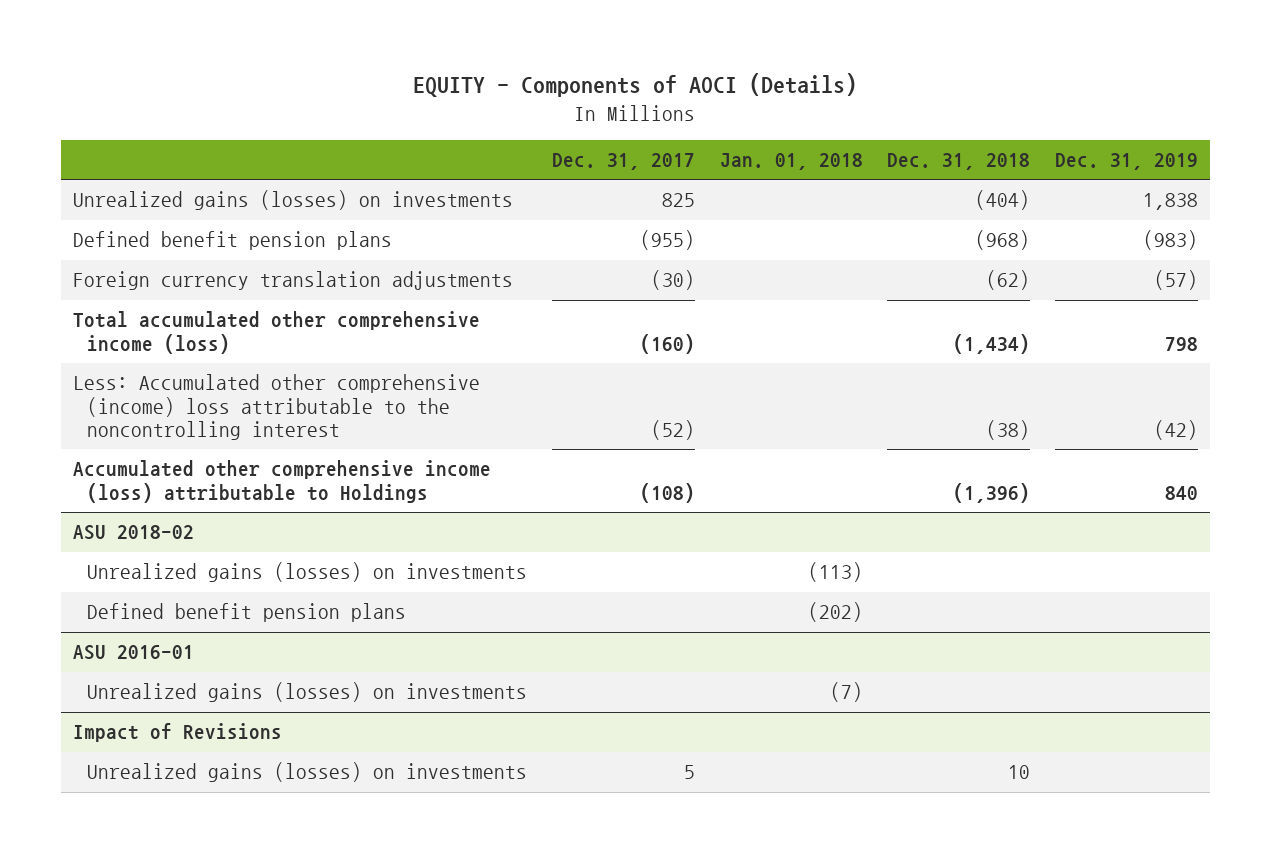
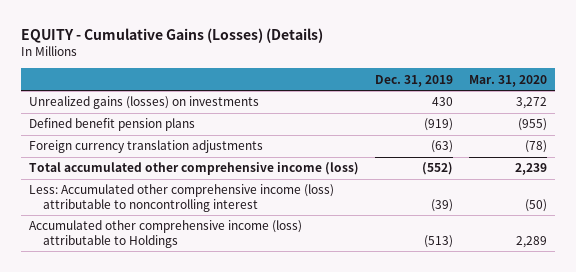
- EQUITY - Components of AOCI (Details)
+ EQUITY - Cumulative Gains (Losses) (Details)
- | Dec. 31, 2017 | Jan. 01, 2018 | Dec. 31, 2018 | Dec. 31, 2019
+ | Dec. 31, 2019 | Mar. 31, 2020
- Unrealized gains (losses) on investments | 825 | | (404) | 1,838
- Defined benefit pension plans | (955) | | (968) | (983)
- Foreign currency translation adjustments | (30) | | (62) | (57)
- Total accumulated other comprehensive income (loss) | (160) | | (1,434) | 798
- Less: Accumulated other comprehensive (income) loss attributable to the noncontrolling interest | (52) | | (38) | (42)
- Accumulated other comprehensive income (loss) attributable to Holdings | (108) | | (1,396) | 840
- ASU 2018-02
- Unrealized gains (losses) on investments | | (113) | |
- Defined benefit pension plans | | (202) | |
- ASU 2016-01
- Unrealized gains (losses) on investments | | (7) | |
- Impact of Revisions
- Unrealized gains (losses) on investments | 5 | | 10 |
+ Unrealized gains (losses) on investments | 430 | 3,272
+ Defined benefit pension plans | (919) | (955)
+ Foreign currency translation adjustments | (63) | (78)
+ Total accumulated other comprehensive income (loss) | (552) | 2,239
+ Less: Accumulated other comprehensive income (loss) attributable to noncontrolling interest | (39) | (50)
+ Accumulated other comprehensive income (loss) attributable to Holdings | (513) | 2,289

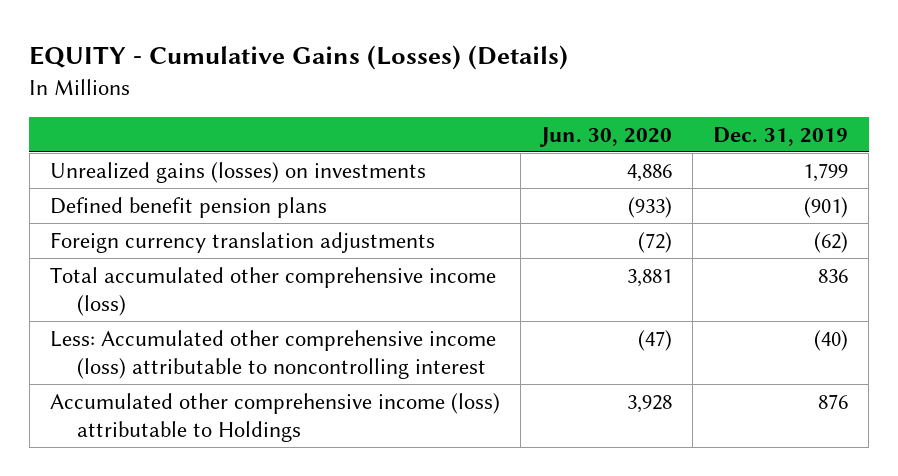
- | Dec. 31, 2019 | Mar. 31, 2020
+ | Jun. 30, 2020 | Dec. 31, 2019
- Unrealized gains (losses) on investments | 430 | 3,272
- Defined benefit pension plans | (919) | (955)
- Foreign currency translation adjustments | (63) | (78)
- Total accumulated other comprehensive income (loss) | (552) | 2,239
- Less: Accumulated other comprehensive income (loss) attributable to noncontrolling interest | (39) | (50)
- Accumulated other comprehensive income (loss) attributable to Holdings | (513) | 2,289
+ Unrealized gains (losses) on investments | 4,886 | 1,799
+ Defined benefit pension plans | (933) | (901)
+ Foreign currency translation adjustments | (72) | (62)
+ Total accumulated other comprehensive income (loss) | 3,881 | 836
+ Less: Accumulated other comprehensive income (loss) attributable to noncontrolling interest | (47) | (40)
+ Accumulated other comprehensive income (loss) attributable to Holdings | 3,928 | 876

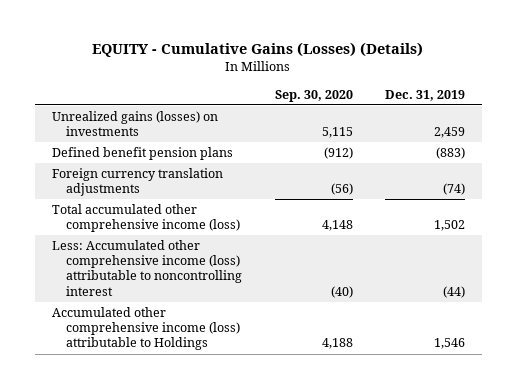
- | Jun. 30, 2020 | Dec. 31, 2019
+ | Sep. 30, 2020 | Dec. 31, 2019
- Unrealized gains (losses) on investments | 4,886 | 1,799
- Defined benefit pension plans | (933) | (901)
- Foreign currency translation adjustments | (72) | (62)
- Total accumulated other comprehensive income (loss) | 3,881 | 836
- Less: Accumulated other comprehensive income (loss) attributable to noncontrolling interest | (47) | (40)
- Accumulated other comprehensive income (loss) attributable to Holdings | 3,928 | 876
+ Unrealized gains (losses) on investments | 5,115 | 2,459
+ Defined benefit pension plans | (912) | (883)
+ Foreign currency translation adjustments | (56) | (74)
+ Total accumulated other comprehensive income (loss) | 4,148 | 1,502
+ Less: Accumulated other comprehensive income (loss) attributable to noncontrolling interest | (40) | (44)
+ Accumulated other comprehensive income (loss) attributable to Holdings | 4,188 | 1,546

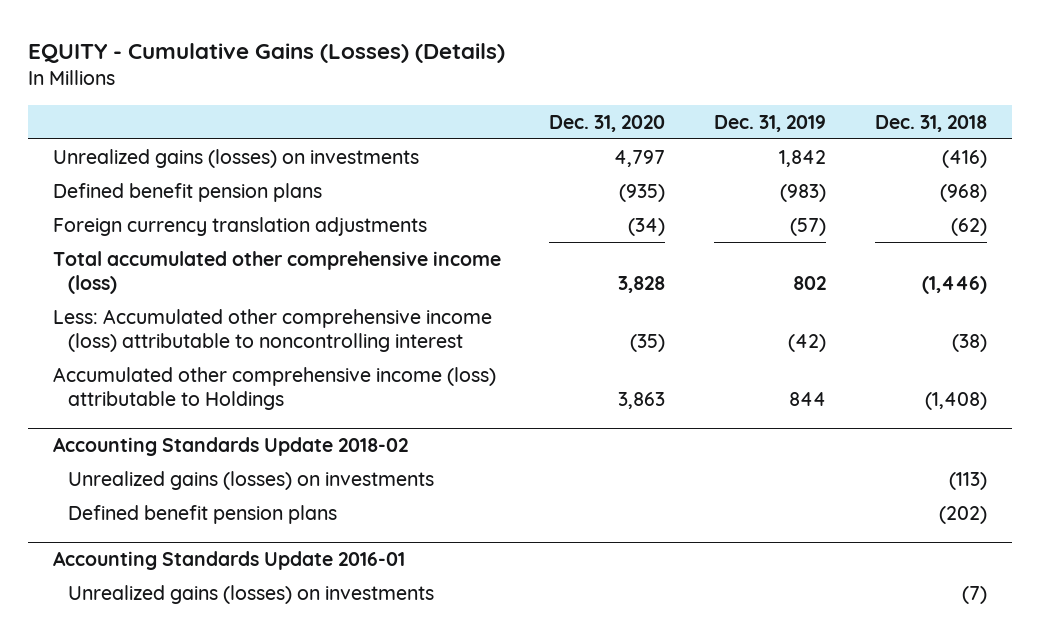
- | Sep. 30, 2020 | Dec. 31, 2019
+ | Dec. 31, 2020 | Dec. 31, 2019 | Dec. 31, 2018
- Unrealized gains (losses) on investments | 5,115 | 2,459
- Defined benefit pension plans | (912) | (883)
- Foreign currency translation adjustments | (56) | (74)
- Total accumulated other comprehensive income (loss) | 4,148 | 1,502
- Less: Accumulated other comprehensive income (loss) attributable to noncontrolling interest | (40) | (44)
- Accumulated other comprehensive income (loss) attributable to Holdings | 4,188 | 1,546
+ Unrealized gains (losses) on investments | 4,797 | 1,842 | (416)
+ Defined benefit pension plans | (935) | (983) | (968)
+ Foreign currency translation adjustments | (34) | (57) | (62)
+ Total accumulated other comprehensive income (loss) | 3,828 | 802 | (1,446)
+ Less: Accumulated other comprehensive income (loss) attributable to noncontrolling interest | (35) | (42) | (38)
+ Accumulated other comprehensive income (loss) attributable to Holdings | 3,863 | 844 | (1,408)
+ Accounting Standards Update 2018-02
+ Unrealized gains (losses) on investments | | | (113)
+ Defined benefit pension plans | | | (202)
+ Accounting Standards Update 2016-01
+ Unrealized gains (losses) on investments | | | (7)

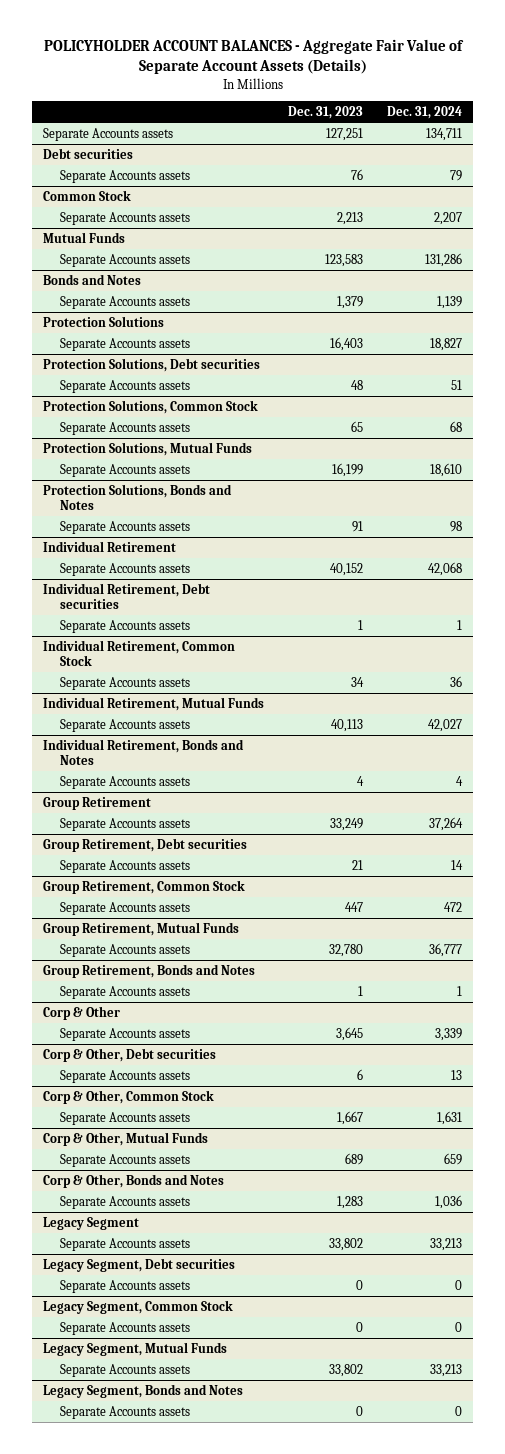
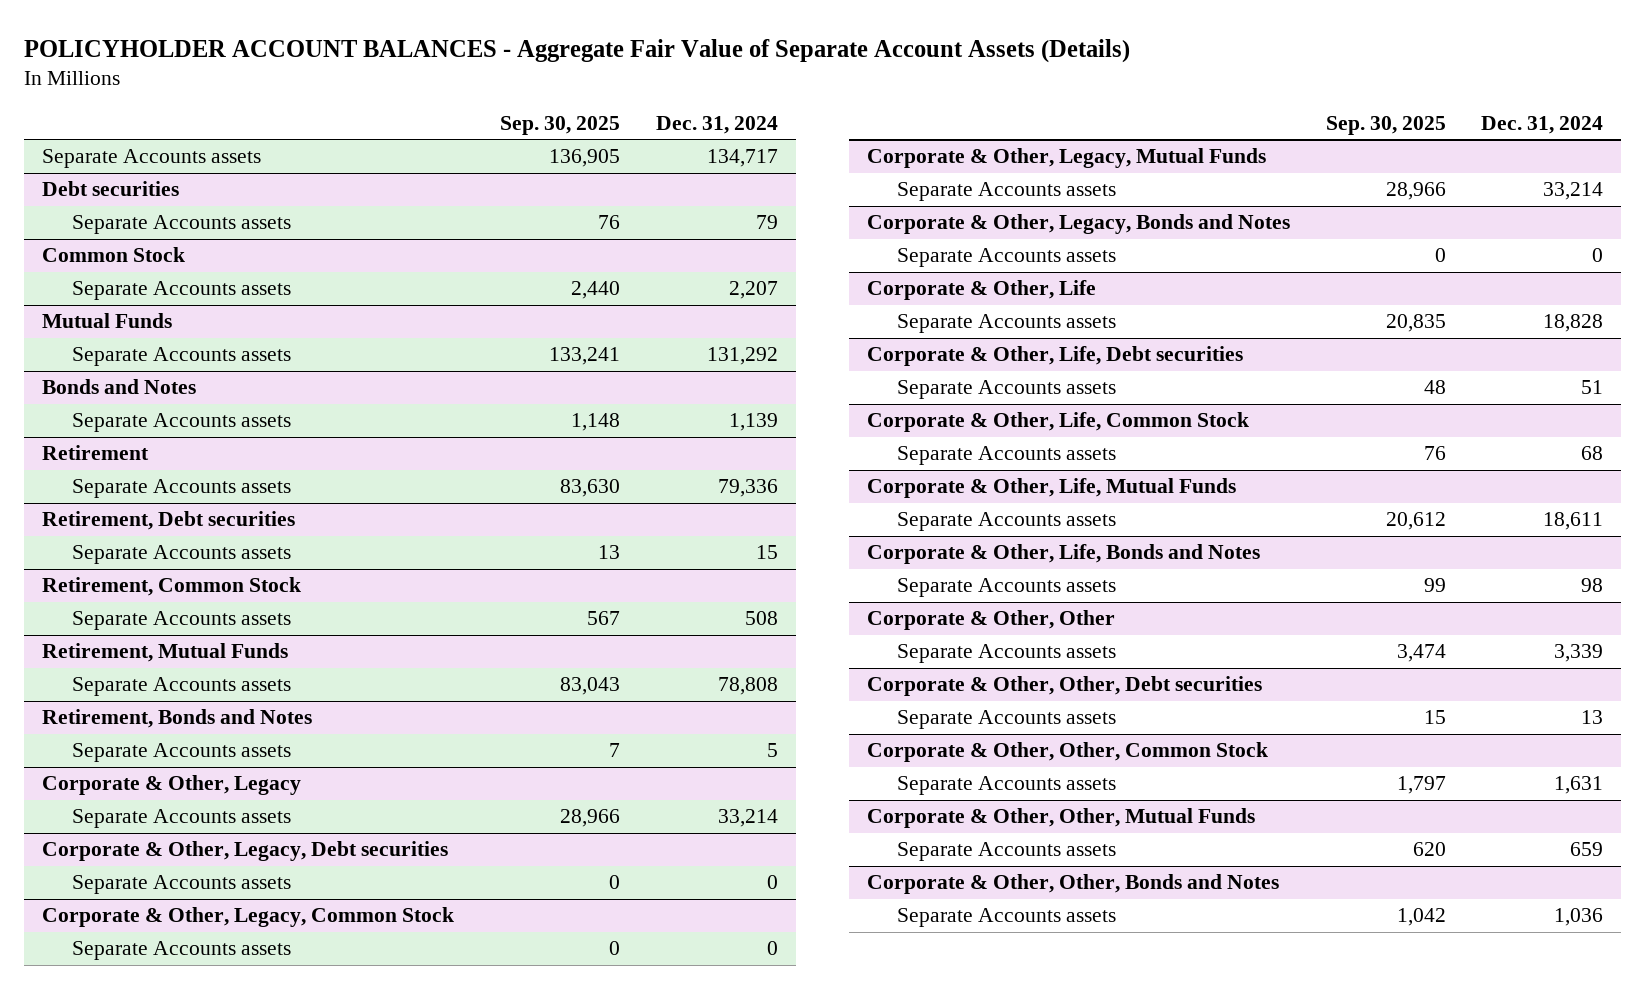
- | Dec. 31, 2023 | Dec. 31, 2024
+ | Sep. 30, 2025 | Dec. 31, 2024
- Separate Accounts assets | 127,251 | 134,711
+ Separate Accounts assets | 136,905 | 134,717
@ Mutual Funds
- Separate Accounts assets | 123,583 | 131,286
+ Separate Accounts assets | 133,241 | 131,292
- Protection Solutions
- Separate Accounts assets | 16,403 | 18,827
- Protection Solutions, Debt securities
+ Retirement
+ Separate Accounts assets | 83,630 | 79,336
+ Retirement, Debt securities
+ Separate Accounts assets | 13 | 15
+ Retirement, Common Stock
+ Separate Accounts assets | 567 | 508
+ Retirement, Mutual Funds
+ Separate Accounts assets | 83,043 | 78,808
+ Retirement, Bonds and Notes
+ Separate Accounts assets | 7 | 5
+ Corporate & Other, Legacy
+ Separate Accounts assets | 28,966 | 33,214
+ Corporate & Other, Legacy, Debt securities
+ Separate Accounts assets | 0 | 0
+ Corporate & Other, Legacy, Common Stock
+ Separate Accounts assets | 0 | 0
+ Corporate & Other, Legacy, Mutual Funds
+ Separate Accounts assets | 28,966 | 33,214
+ Corporate & Other, Legacy, Bonds and Notes
+ Separate Accounts assets | 0 | 0
+ Corporate & Other, Life
+ Separate Accounts assets | 20,835 | 18,828
+ Corporate & Other, Life, Debt securities
- Protection Solutions, Common Stock
+ Corporate & Other, Life, Common Stock
- Protection Solutions, Mutual Funds
- Separate Accounts assets | 16,199 | 18,610
- Protection Solutions, Bonds and Notes
+ Corporate & Other, Life, Mutual Funds
+ Separate Accounts assets | 20,612 | 18,611
+ Corporate & Other, Life, Bonds and Notes
- Individual Retirement
- Separate Accounts assets | 40,152 | 42,068
- Individual Retirement, Debt securities
- Separate Accounts assets | 1 | 1
- Individual Retirement, Common Stock
- Separate Accounts assets | 34 | 36
- Individual Retirement, Mutual Funds
- Separate Accounts assets | 40,113 | 42,027
- Individual Retirement, Bonds and Notes
- Separate Accounts assets | 4 | 4
- Group Retirement
- Separate Accounts assets | 33,249 | 37,264
- Group Retirement, Debt securities
- Separate Accounts assets | 21 | 14
- Group Retirement, Common Stock
- Separate Accounts assets | 447 | 472
- Group Retirement, Mutual Funds
- Separate Accounts assets | 32,780 | 36,777
- Group Retirement, Bonds and Notes
- Separate Accounts assets | 1 | 1
- Corp & Other
+ Corporate & Other, Other
- Corp & Other, Debt securities
+ Corporate & Other, Other, Debt securities
- Corp & Other, Common Stock
+ Corporate & Other, Other, Common Stock
- Corp & Other, Mutual Funds
+ Corporate & Other, Other, Mutual Funds
- Corp & Other, Bonds and Notes
+ Corporate & Other, Other, Bonds and Notes
- Legacy Segment
- Separate Accounts assets | 33,802 | 33,213
- Legacy Segment, Debt securities
- Separate Accounts assets | 0 | 0
- Legacy Segment, Common Stock
- Separate Accounts assets | 0 | 0
- Legacy Segment, Mutual Funds
- Separate Accounts assets | 33,802 | 33,213
- Legacy Segment, Bonds and Notes
- Separate Accounts assets | 0 | 0

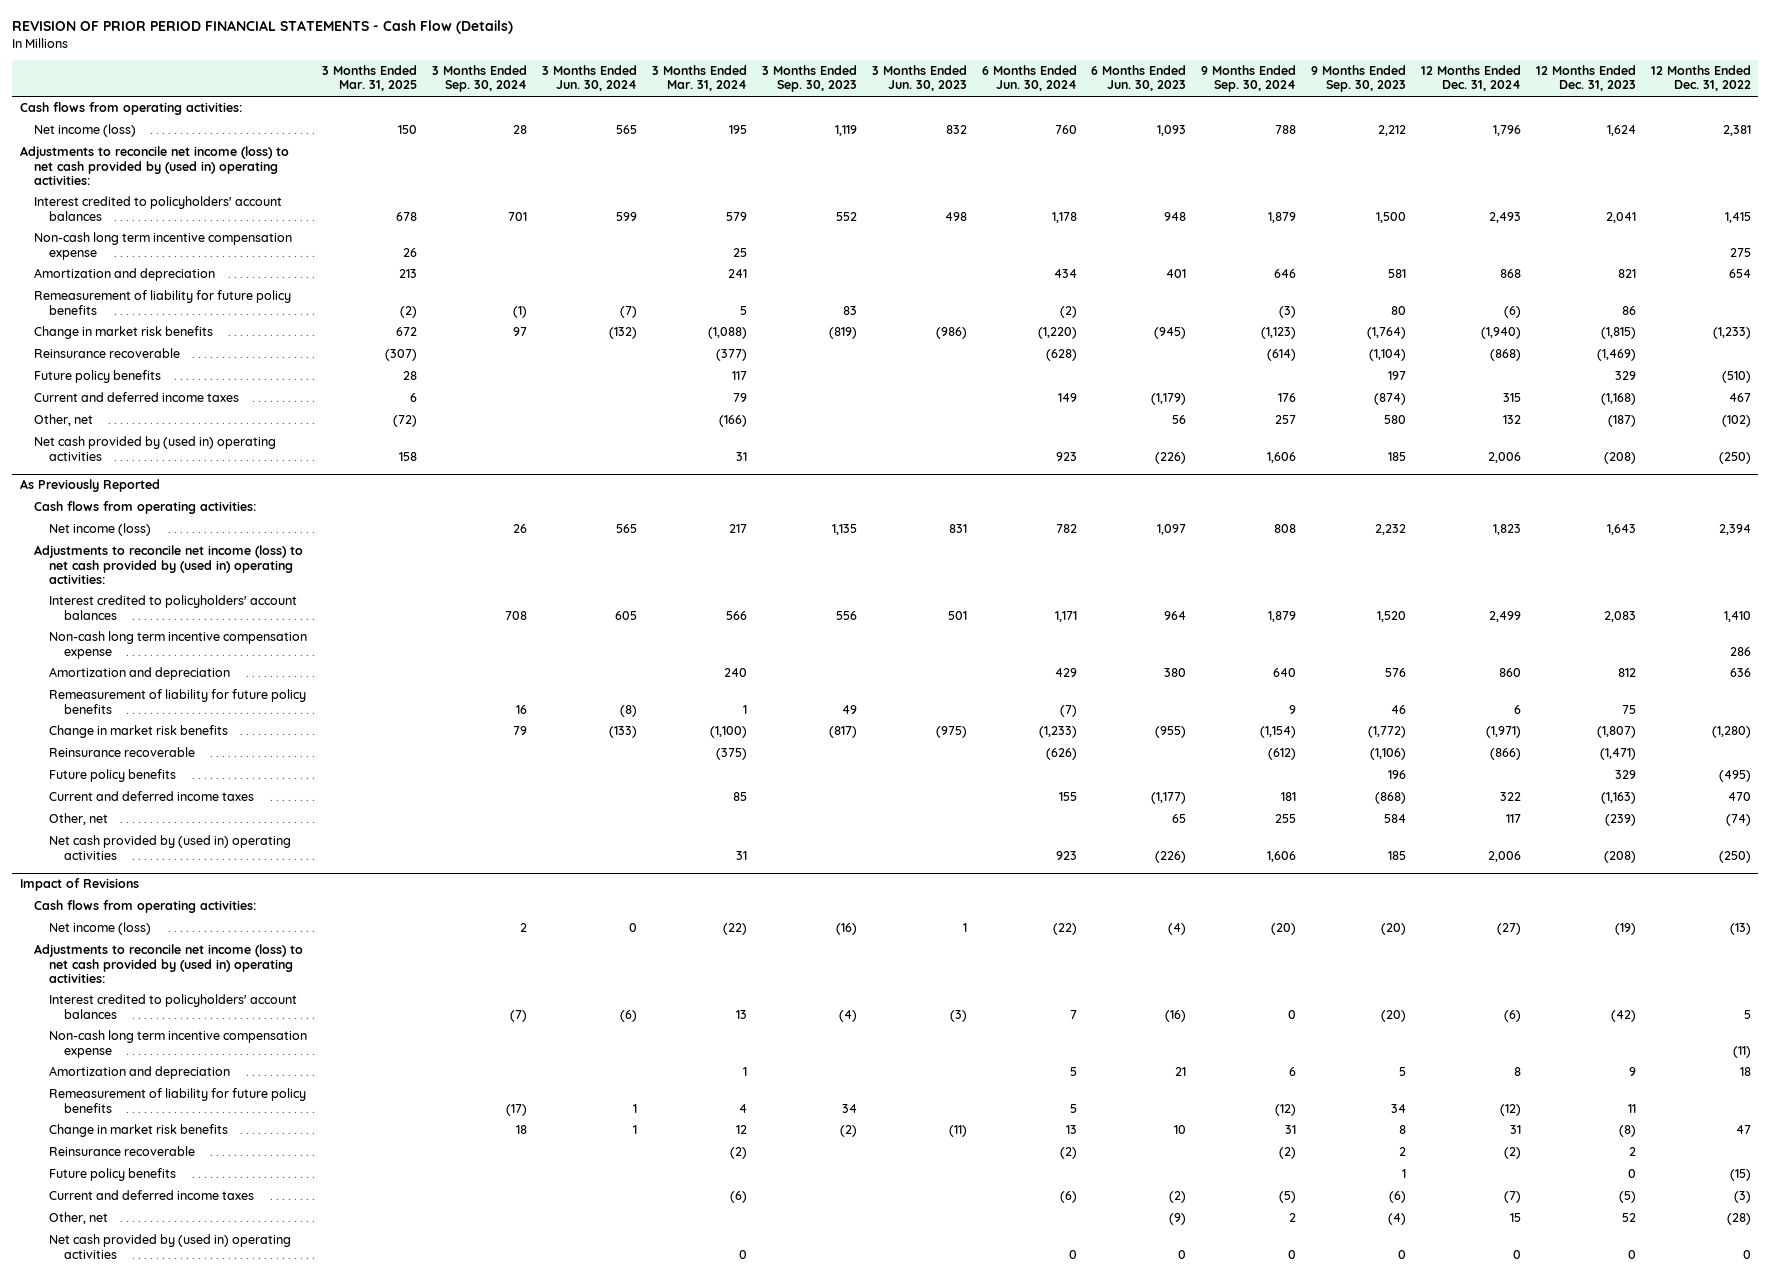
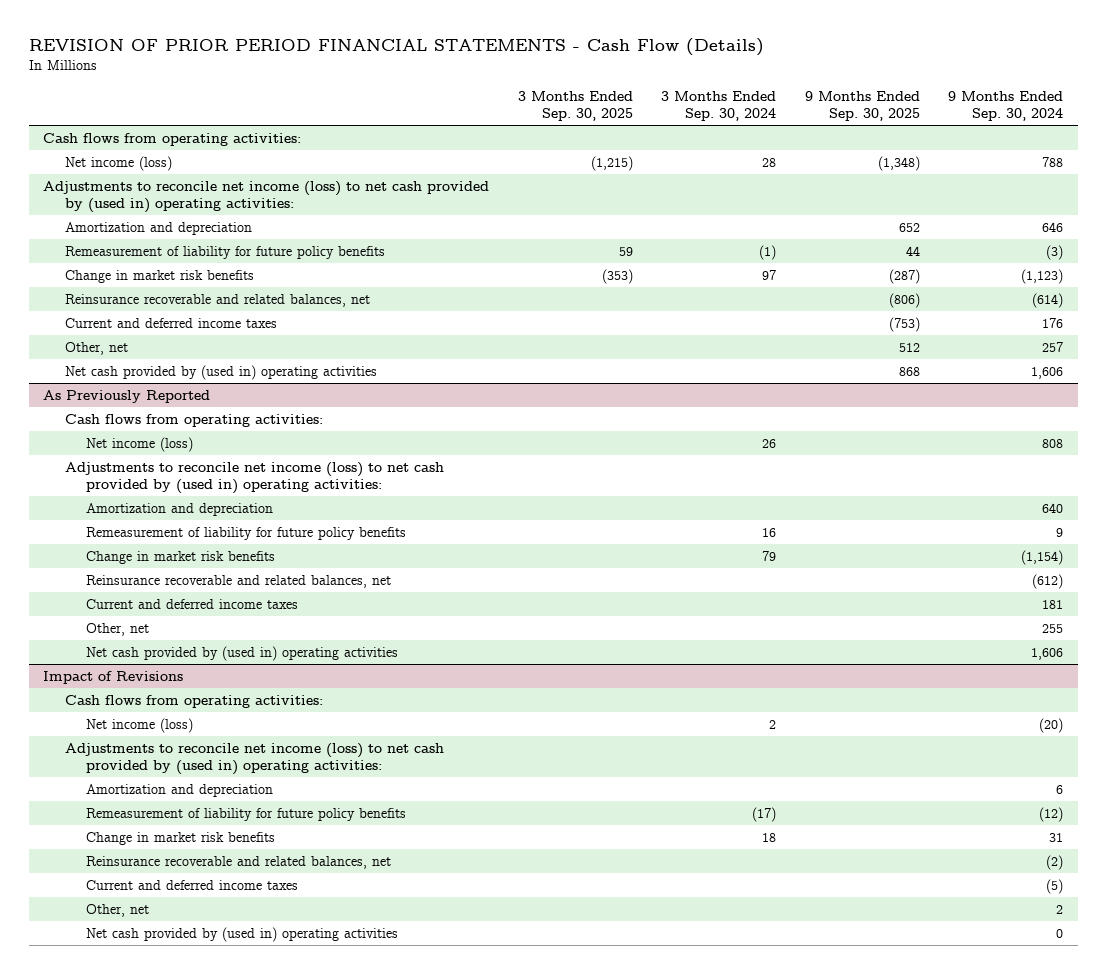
- | 3 Months Ended Mar. 31, 2025 | 3 Months Ended Sep. 30, 2024 | 3 Months Ended Jun. 30, 2024 | 3 Months Ended Mar. 31, 2024 | 3 Months Ended Sep. 30, 2023 | 3 Months Ended Jun. 30, 2023 | 6 Months Ended Jun. 30, 2024 | 6 Months Ended Jun. 30, 2023 | 9 Months Ended Sep. 30, 2024 | 9 Months Ended Sep. 30, 2023 | 12 Months Ended Dec. 31, 2024 | 12 Months Ended Dec. 31, 2023 | 12 Months Ended Dec. 31, 2022
+ | 3 Months Ended Sep. 30, 2025 | 3 Months Ended Sep. 30, 2024 | 9 Months Ended Sep. 30, 2025 | 9 Months Ended Sep. 30, 2024
- Interest credited to policyholders' account balances | 678 | 701 | 599 | 579 | 552 | 498 | 1,178 | 948 | 1,879 | 1,500 | 2,493 | 2,041 | 1,415
- Non-cash long term incentive compensation expense | 26 | | | 25 | | | | | | | | | 275
- Reinsurance recoverable | (307) | | | (377) | | | (628) | | (614) | (1,104) | (868) | (1,469) |
- Future policy benefits | 28 | | | 117 | | | | | | 197 | | 329 | (510)
+ Reinsurance recoverable and related balances, net | | | (806) | (614)
@ As Previously Reported
- Interest credited to policyholders' account balances | | 708 | 605 | 566 | 556 | 501 | 1,171 | 964 | 1,879 | 1,520 | 2,499 | 2,083 | 1,410
- Non-cash long term incentive compensation expense | | | | | | | | | | | | | 286
- Reinsurance recoverable | | | | (375) | | | (626) | | (612) | (1,106) | (866) | (1,471) |
- Future policy benefits | | | | | | | | | | 196 | | 329 | (495)
+ Reinsurance recoverable and related balances, net | | | | (612)
@ Impact of Revisions
- Interest credited to policyholders' account balances | | (7) | (6) | 13 | (4) | (3) | 7 | (16) | 0 | (20) | (6) | (42) | 5
- Non-cash long term incentive compensation expense | | | | | | | | | | | | | (11)
- Reinsurance recoverable | | | | (2) | | | (2) | | (2) | 2 | (2) | 2 |
- Future policy benefits | | | | | | | | | | 1 | | 0 | (15)
+ Reinsurance recoverable and related balances, net | | | | (2)

